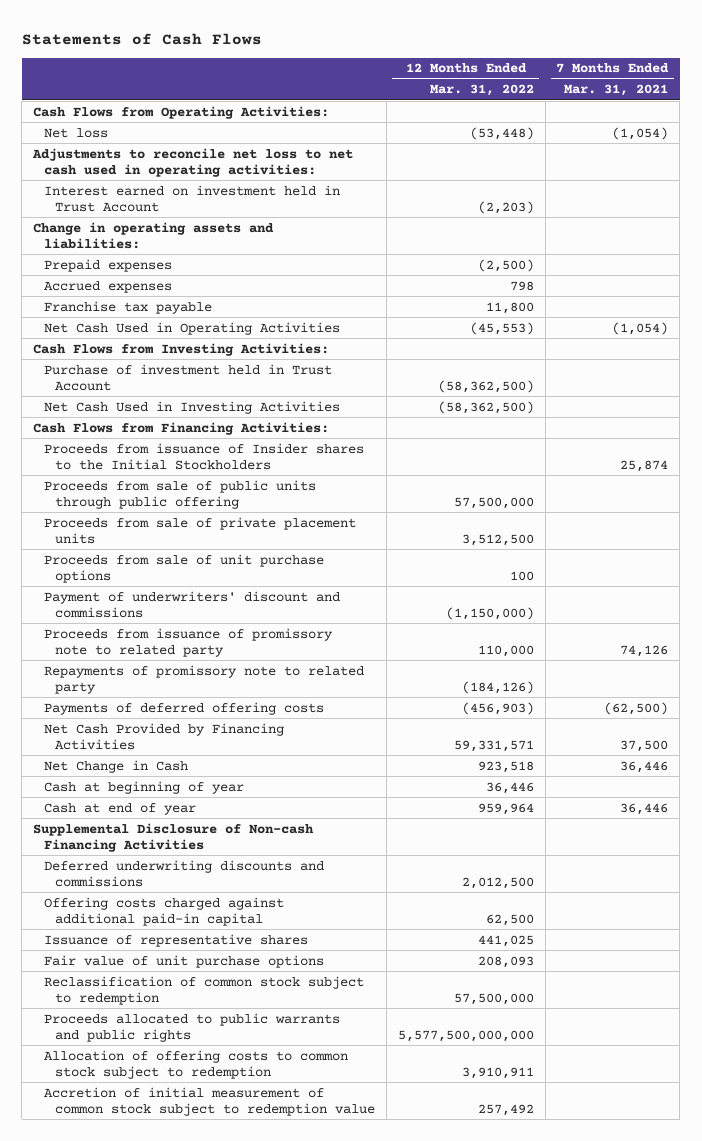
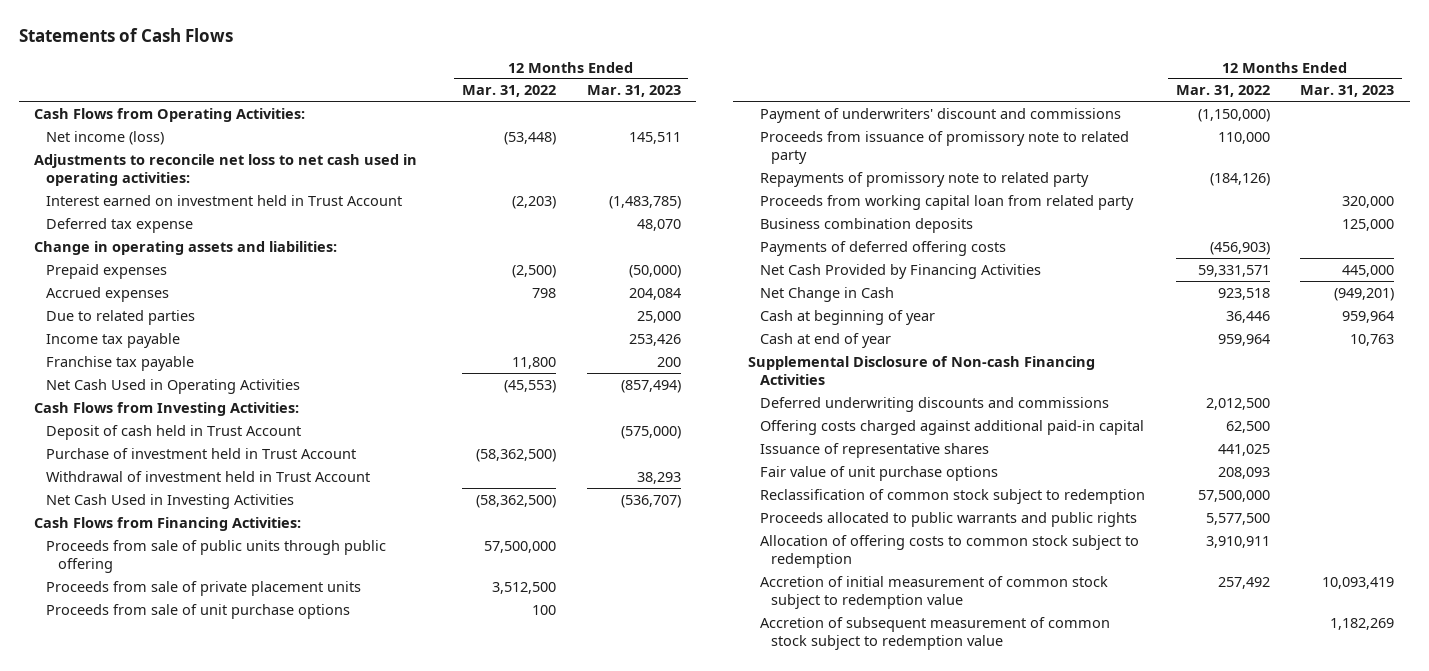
- | 12 Months Ended Mar. 31, 2022 | 7 Months Ended Mar. 31, 2021
+ | 12 Months Ended Mar. 31, 2022 | 12 Months Ended Mar. 31, 2023
- Net loss | (53,448) | (1,054)
+ Net income (loss) | (53,448) | 145,511
+ Deferred tax expense | | 48,070
+ Due to related parties | | 25,000
+ Income tax payable | | 253,426
+ Deposit of cash held in Trust Account | | (575,000)
+ Withdrawal of investment held in Trust Account | | 38,293
- Proceeds from issuance of Insider shares to the Initial Stockholders | | 25,874
+ Proceeds from working capital loan from related party | | 320,000
+ Business combination deposits | | 125,000
- Proceeds allocated to public warrants and public rights | 5,577,500,000,000 |
+ Proceeds allocated to public warrants and public rights | 5,577,500 |
+ Accretion of subsequent measurement of common stock subject to redemption value | | 1,182,269

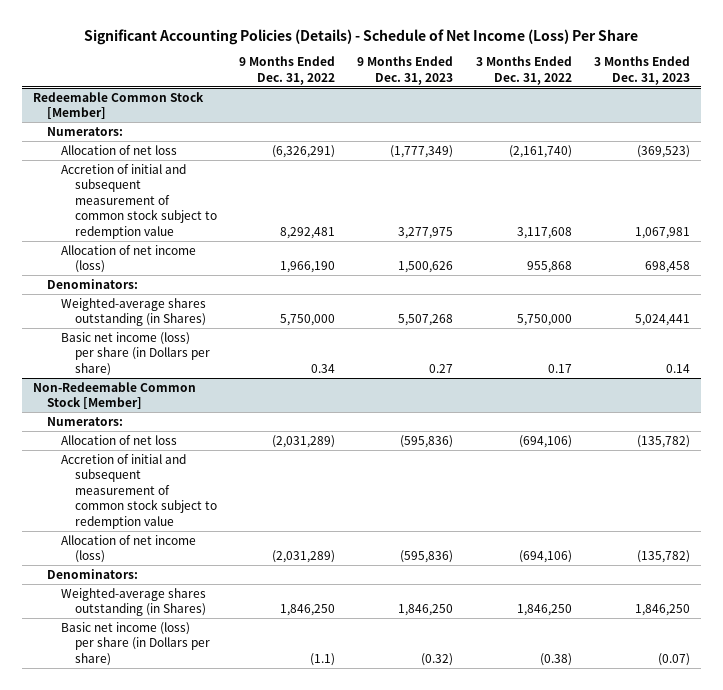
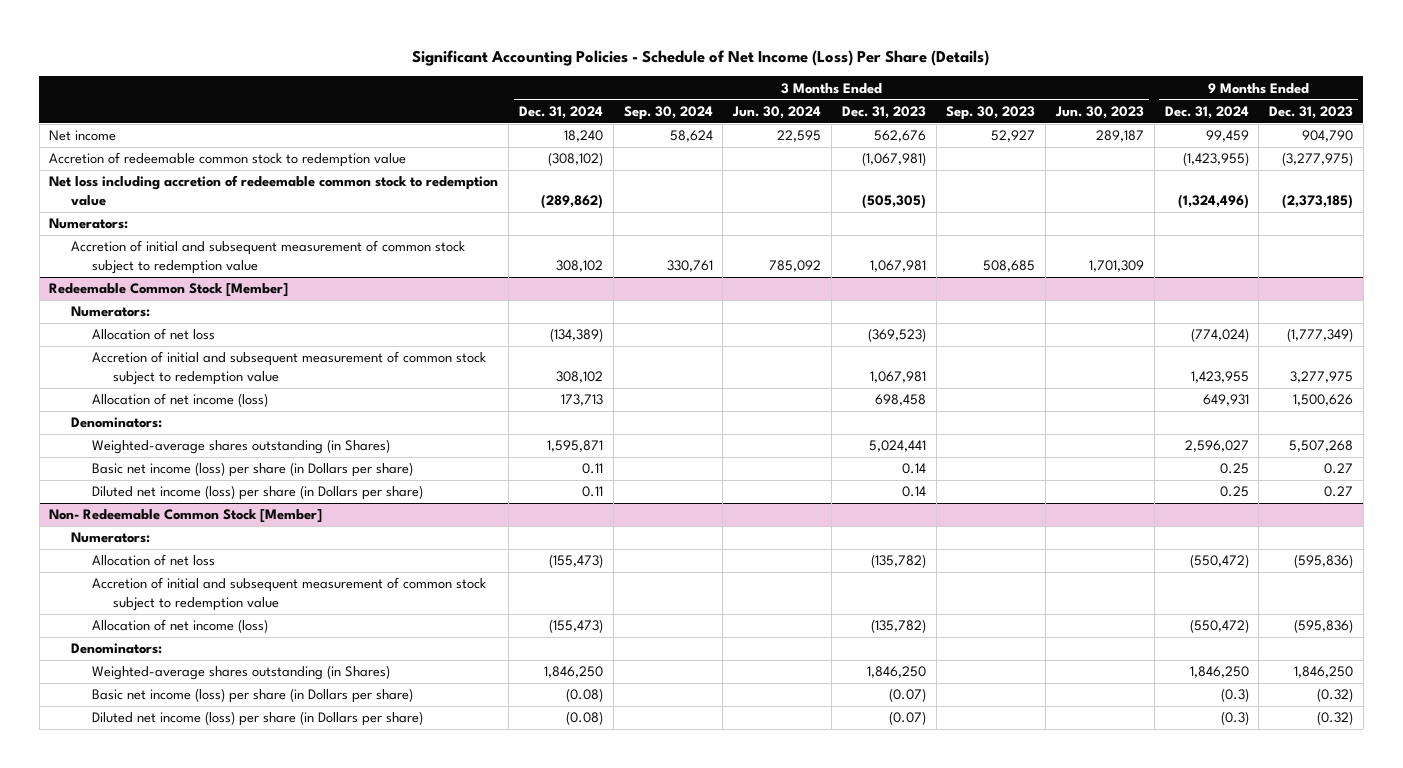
- Significant Accounting Policies (Details) - Schedule of Net Income (Loss) Per Share
+ Significant Accounting Policies - Schedule of Net Income (Loss) Per Share (Details)
- | 9 Months Ended Dec. 31, 2022 | 9 Months Ended Dec. 31, 2023 | 3 Months Ended Dec. 31, 2022 | 3 Months Ended Dec. 31, 2023
+ | 3 Months Ended Dec. 31, 2024 | 3 Months Ended Sep. 30, 2024 | 3 Months Ended Jun. 30, 2024 | 3 Months Ended Dec. 31, 2023 | 3 Months Ended Sep. 30, 2023 | 3 Months Ended Jun. 30, 2023 | 9 Months Ended Dec. 31, 2024 | 9 Months Ended Dec. 31, 2023
+ Net income | 18,240 | 58,624 | 22,595 | 562,676 | 52,927 | 289,187 | 99,459 | 904,790
+ Accretion of redeemable common stock to redemption value | (308,102) | | | (1,067,981) | | | (1,423,955) | (3,277,975)
+ Net loss including accretion of redeemable common stock to redemption value | (289,862) | | | (505,305) | | | (1,324,496) | (2,373,185)
+ Numerators:
+ Accretion of initial and subsequent measurement of common stock subject to redemption value | 308,102 | 330,761 | 785,092 | 1,067,981 | 508,685 | 1,701,309 | |
- Non-Redeemable Common Stock [Member]
@ Redeemable Common Stock [Member]
+ Diluted net income (loss) per share (in Dollars per share) | 0.11 | | | 0.14 | | | 0.25 | 0.27
+ Non- Redeemable Common Stock [Member]
+ Diluted net income (loss) per share (in Dollars per share) | (0.08) | | | (0.07) | | | (0.3) | (0.32)

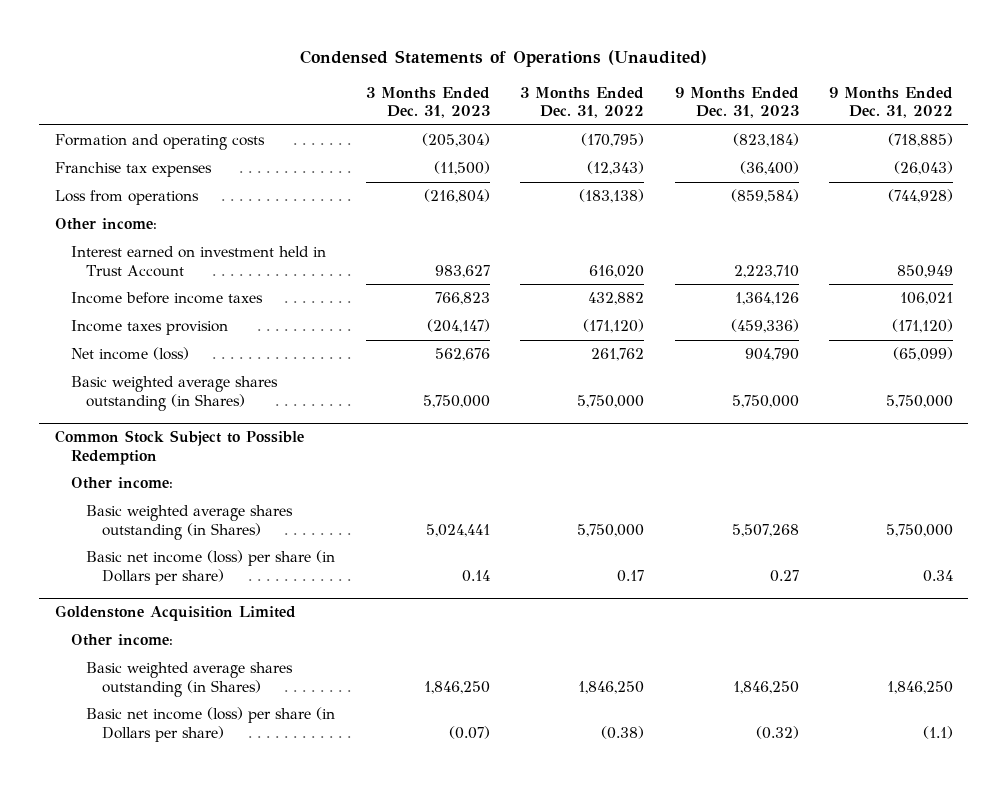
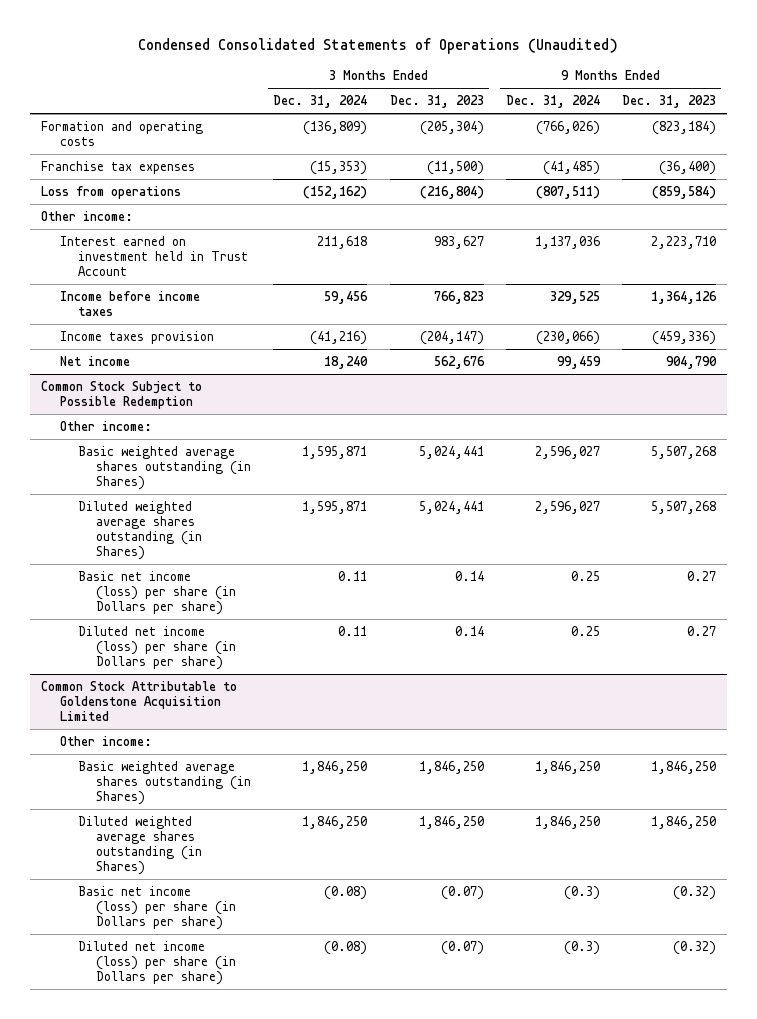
- Condensed Statements of Operations (Unaudited)
+ Condensed Consolidated Statements of Operations (Unaudited)
- | 3 Months Ended Dec. 31, 2023 | 3 Months Ended Dec. 31, 2022 | 9 Months Ended Dec. 31, 2023 | 9 Months Ended Dec. 31, 2022
+ | 3 Months Ended Dec. 31, 2024 | 3 Months Ended Dec. 31, 2023 | 9 Months Ended Dec. 31, 2024 | 9 Months Ended Dec. 31, 2023
- Net income (loss) | 562,676 | 261,762 | 904,790 | (65,099)
- Basic weighted average shares outstanding (in Shares) | 5,750,000 | 5,750,000 | 5,750,000 | 5,750,000
+ Net income | 18,240 | 562,676 | 99,459 | 904,790
@ Common Stock Subject to Possible Redemption
+ Diluted weighted average shares outstanding (in Shares) | 1,595,871 | 5,024,441 | 2,596,027 | 5,507,268
- Goldenstone Acquisition Limited
@ Common Stock Subject to Possible Redemption
+ Diluted net income (loss) per share (in Dollars per share) | 0.11 | 0.14 | 0.25 | 0.27
+ Common Stock Attributable to Goldenstone Acquisition Limited
+ Diluted weighted average shares outstanding (in Shares) | 1,846,250 | 1,846,250 | 1,846,250 | 1,846,250
+ Diluted net income (loss) per share (in Dollars per share) | (0.08) | (0.07) | (0.3) | (0.32)

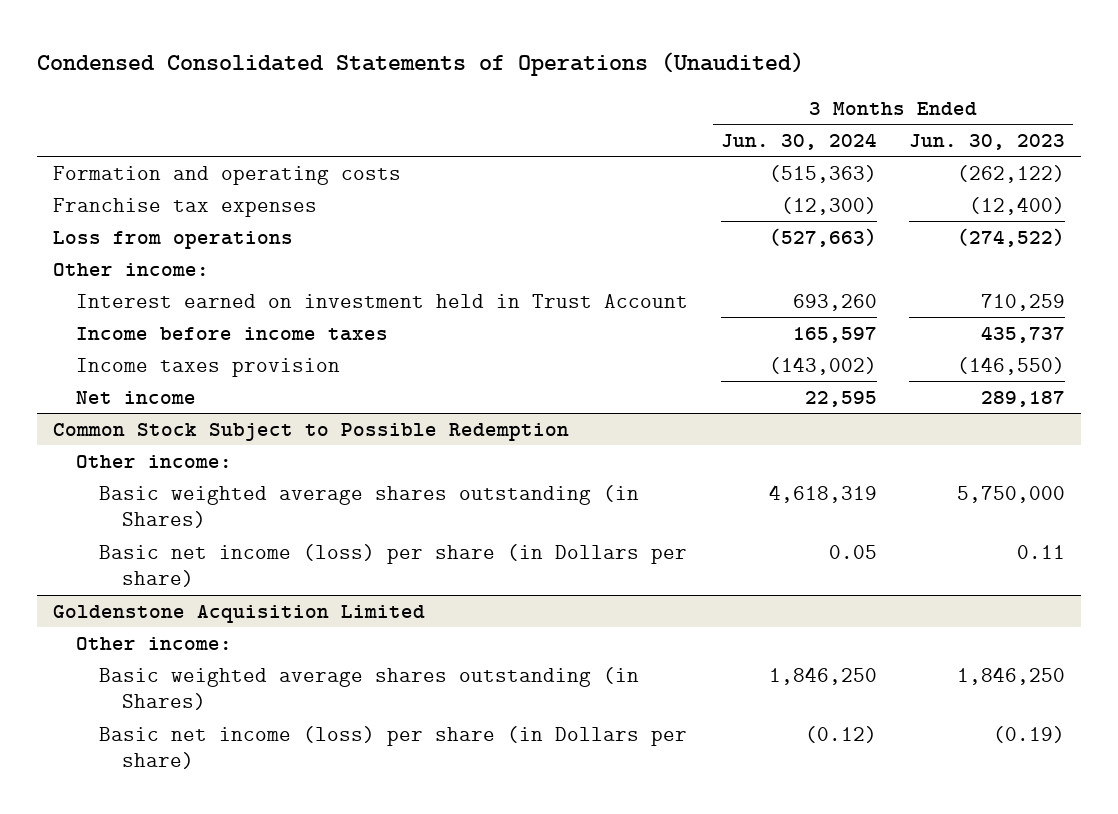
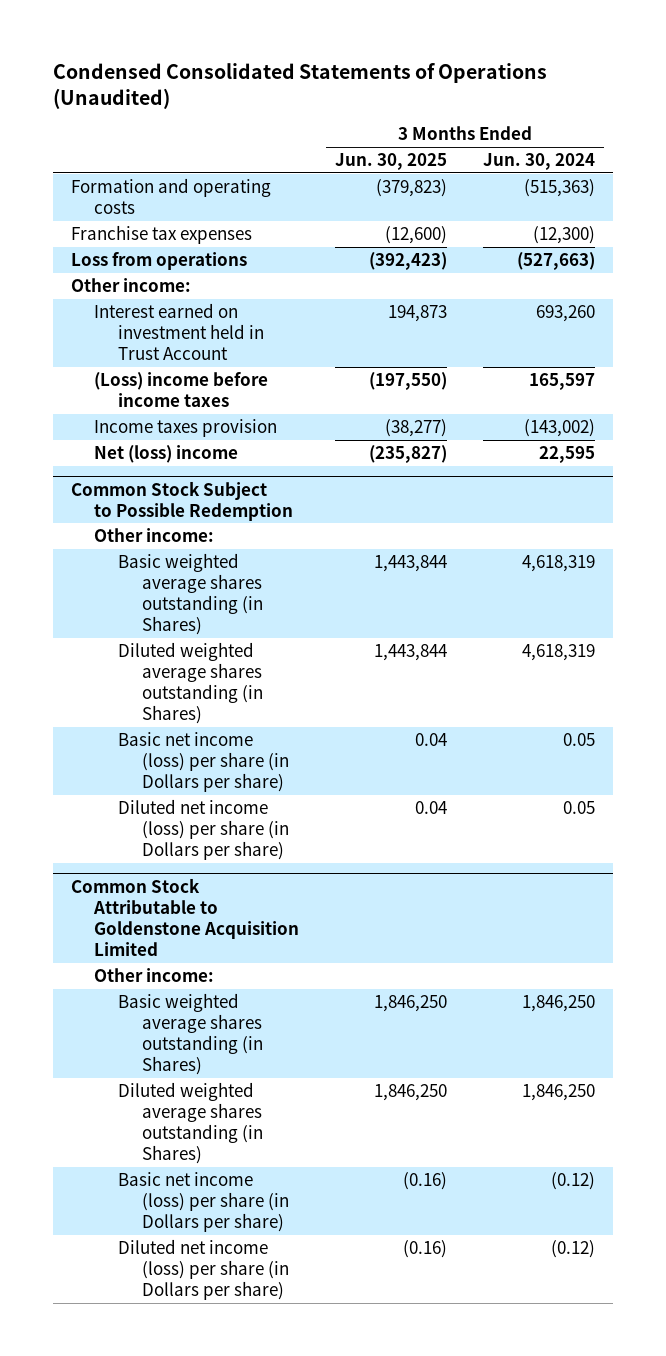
- | 3 Months Ended Jun. 30, 2024 | 3 Months Ended Jun. 30, 2023
+ | 3 Months Ended Jun. 30, 2025 | 3 Months Ended Jun. 30, 2024
- Income before income taxes | 165,597 | 435,737
+ (Loss) income before income taxes | (197,550) | 165,597
- Net income | 22,595 | 289,187
+ Net (loss) income | (235,827) | 22,595
@ Common Stock Subject to Possible Redemption
+ Diluted weighted average shares outstanding (in Shares) | 1,443,844 | 4,618,319
- Goldenstone Acquisition Limited
@ Common Stock Subject to Possible Redemption
+ Diluted net income (loss) per share (in Dollars per share) | 0.04 | 0.05
+ Common Stock Attributable to Goldenstone Acquisition Limited
+ Diluted weighted average shares outstanding (in Shares) | 1,846,250 | 1,846,250
+ Diluted net income (loss) per share (in Dollars per share) | (0.16) | (0.12)

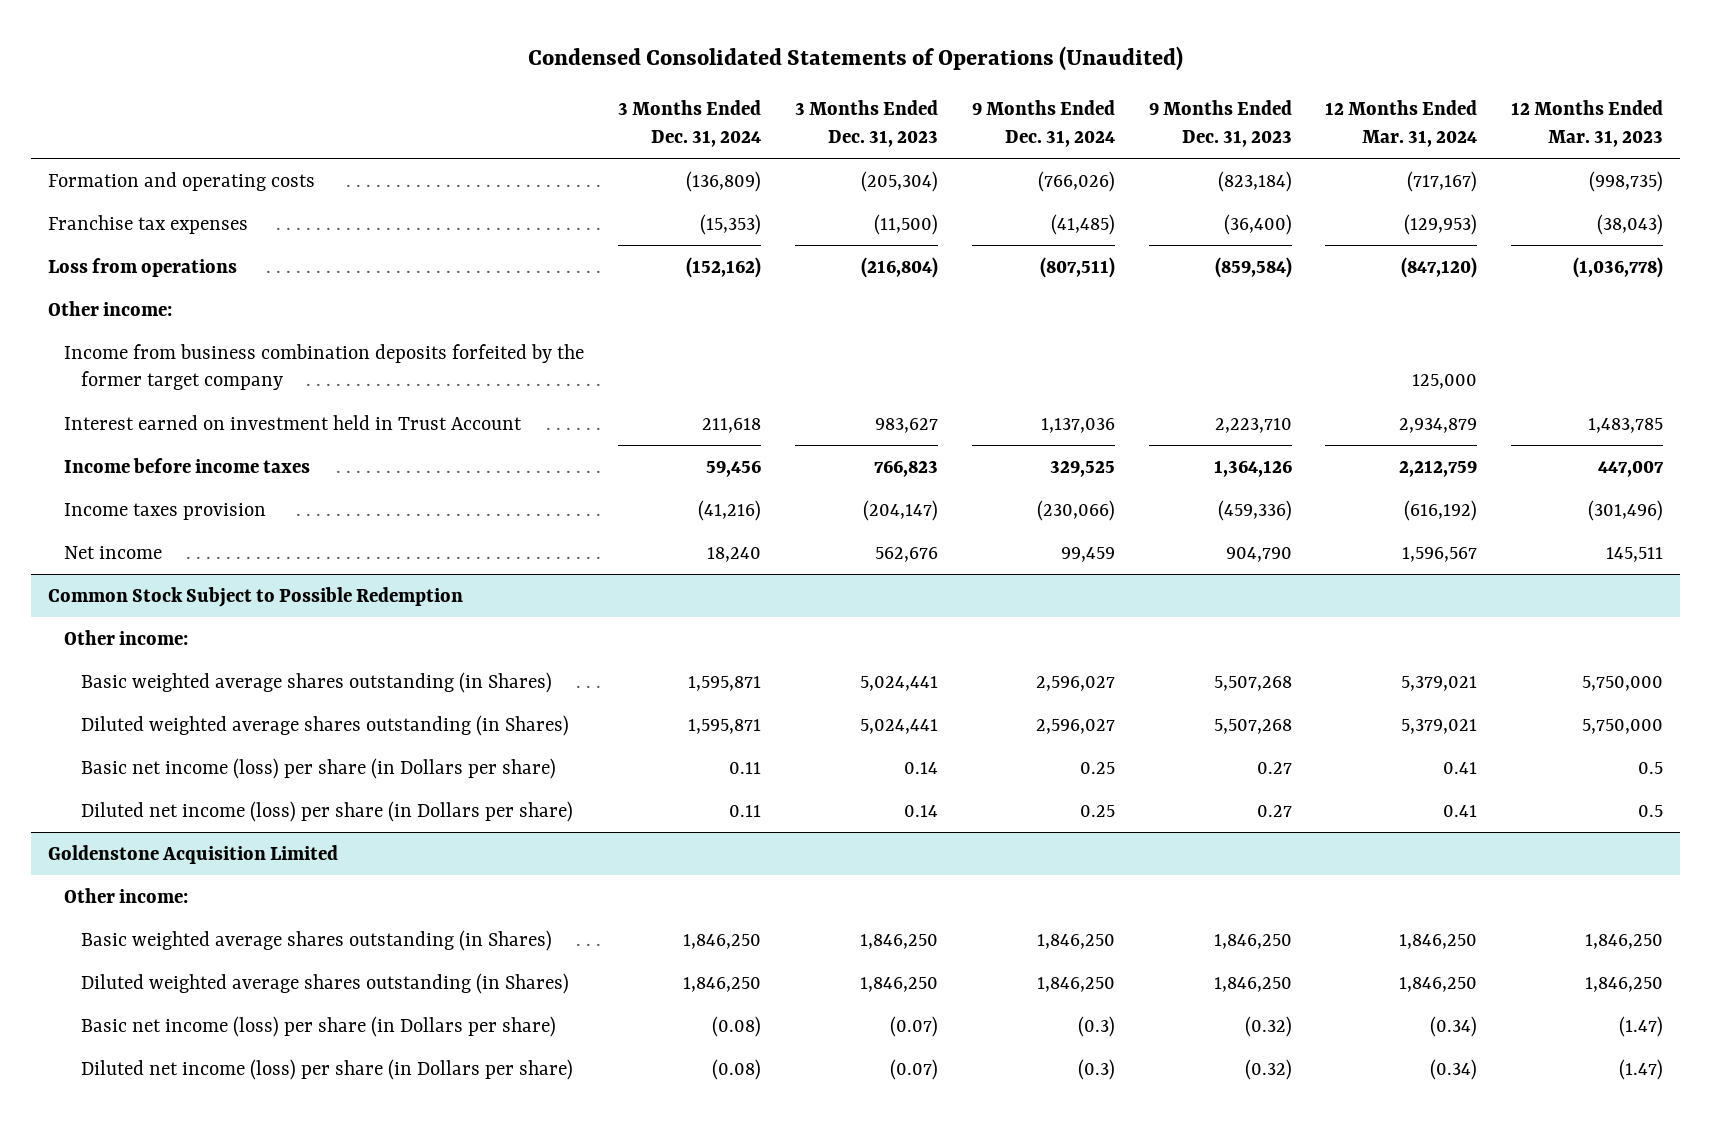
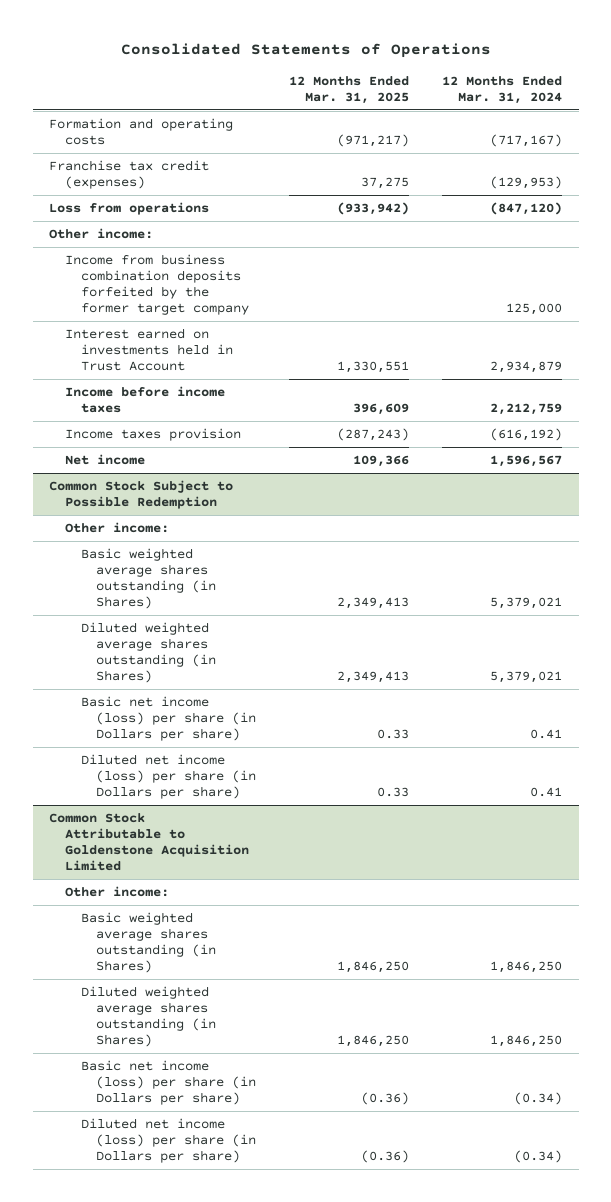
- Condensed Consolidated Statements of Operations (Unaudited)
+ Consolidated Statements of Operations
- | 3 Months Ended Dec. 31, 2024 | 3 Months Ended Dec. 31, 2023 | 9 Months Ended Dec. 31, 2024 | 9 Months Ended Dec. 31, 2023 | 12 Months Ended Mar. 31, 2024 | 12 Months Ended Mar. 31, 2023
+ | 12 Months Ended Mar. 31, 2025 | 12 Months Ended Mar. 31, 2024
- Franchise tax expenses | (15,353) | (11,500) | (41,485) | (36,400) | (129,953) | (38,043)
+ Franchise tax credit (expenses) | 37,275 | (129,953)
- Interest earned on investment held in Trust Account | 211,618 | 983,627 | 1,137,036 | 2,223,710 | 2,934,879 | 1,483,785
+ Interest earned on investments held in Trust Account | 1,330,551 | 2,934,879
- Goldenstone Acquisition Limited
+ Common Stock Attributable to Goldenstone Acquisition Limited

